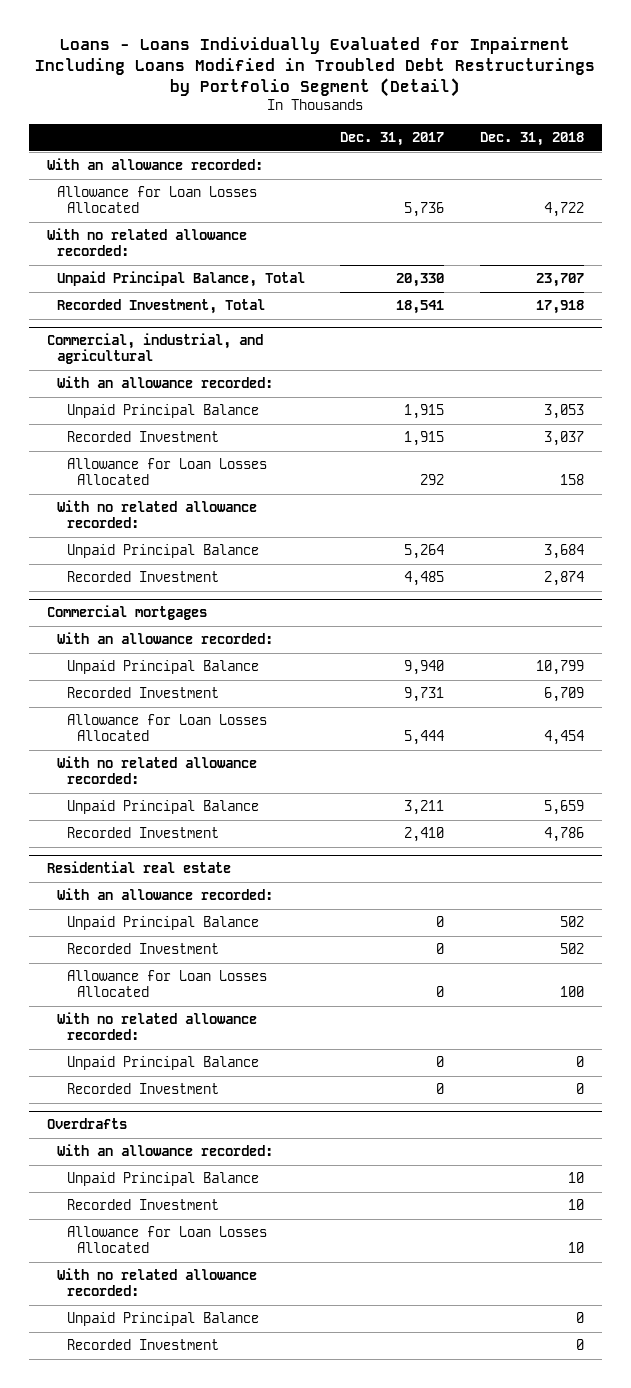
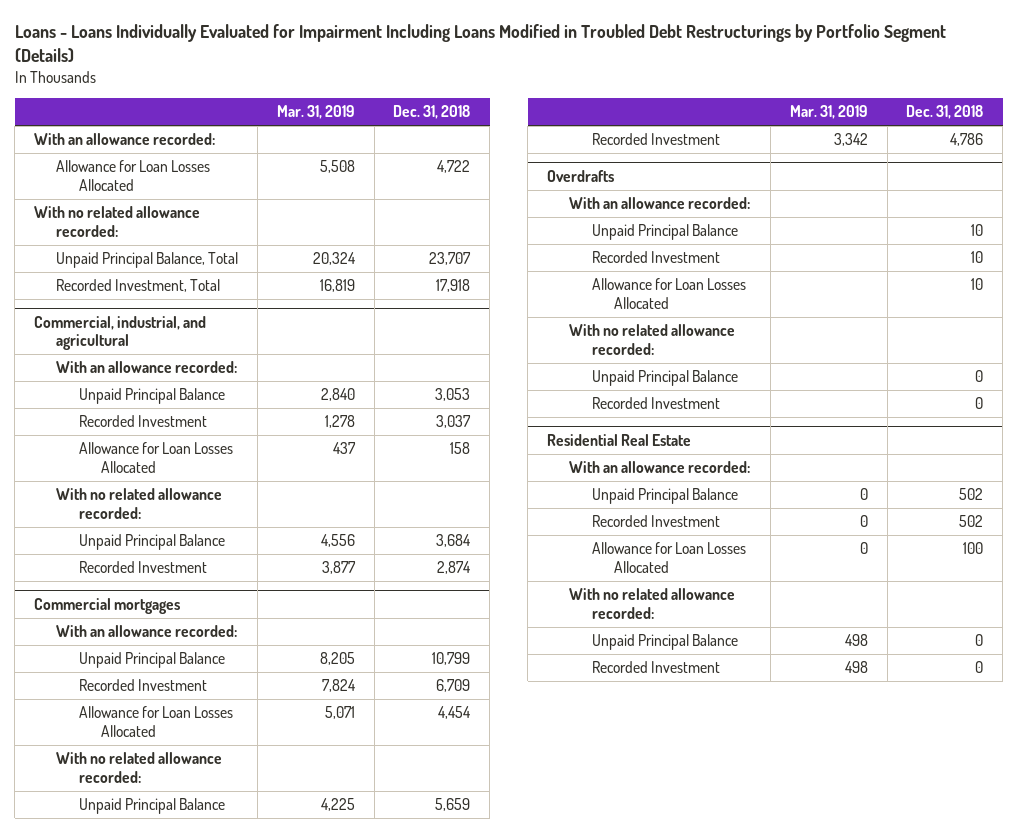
- Loans - Loans Individually Evaluated for Impairment Including Loans Modified in Troubled Debt Restructurings by Portfolio Segment (Detail)
+ Loans - Loans Individually Evaluated for Impairment Including Loans Modified in Troubled Debt Restructurings by Portfolio Segment (Details)
- | Dec. 31, 2017 | Dec. 31, 2018
+ | Mar. 31, 2019 | Dec. 31, 2018
- Residential real estate
- With an allowance recorded:
- Unpaid Principal Balance | 0 | 502
- Recorded Investment | 0 | 502
- Allowance for Loan Losses Allocated | 0 | 100
- With no related allowance recorded:
- Unpaid Principal Balance | 0 | 0
- Recorded Investment | 0 | 0
+ Residential Real Estate
+ With an allowance recorded:
+ Unpaid Principal Balance | 0 | 502
+ Recorded Investment | 0 | 502
+ Allowance for Loan Losses Allocated | 0 | 100
+ With no related allowance recorded:
+ Unpaid Principal Balance | 498 | 0
+ Recorded Investment | 498 | 0

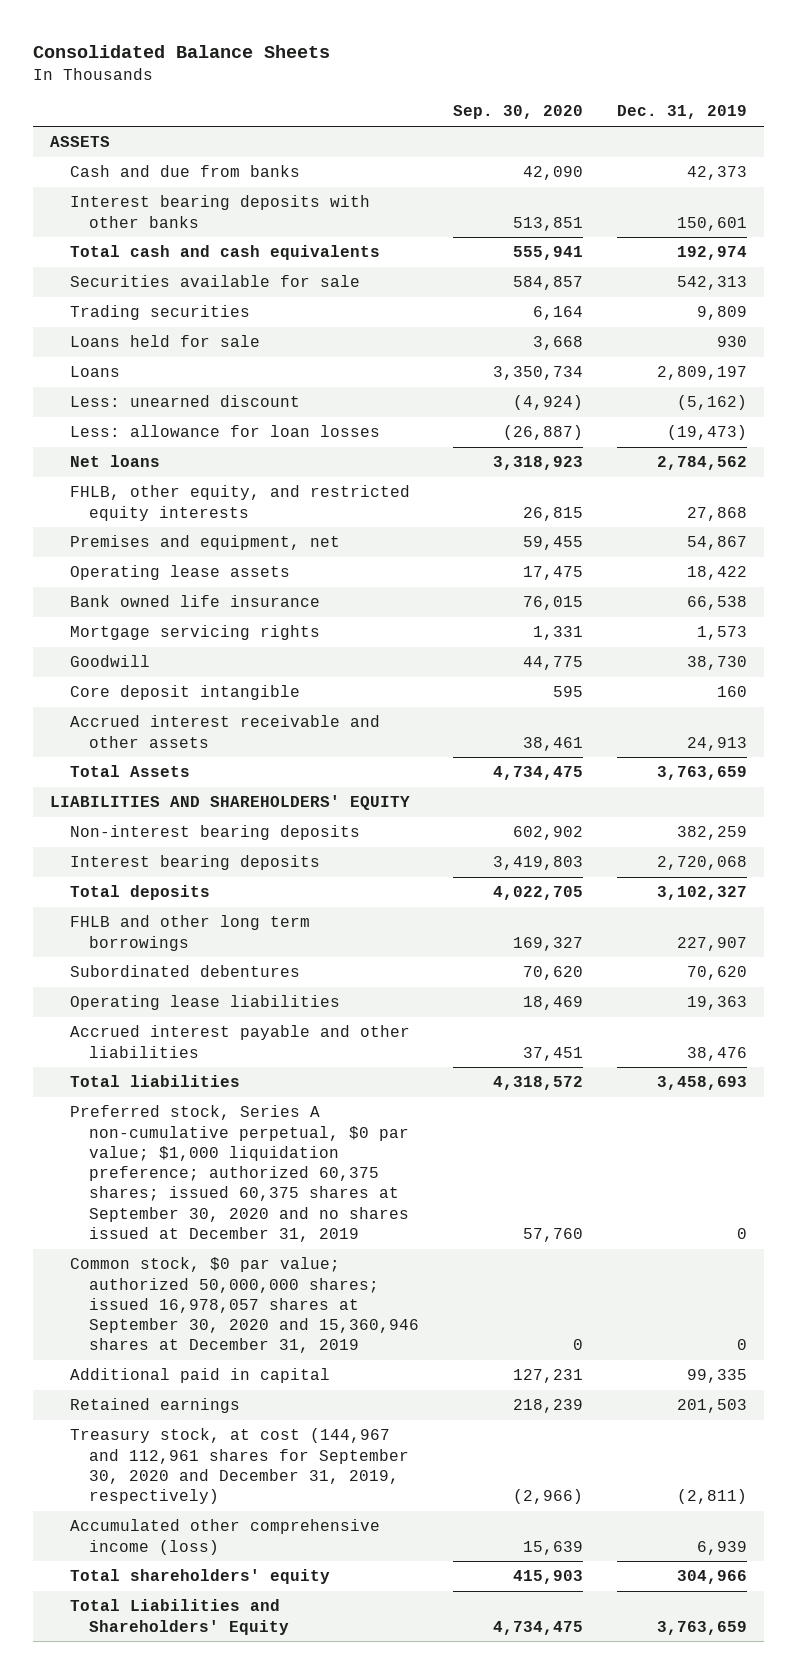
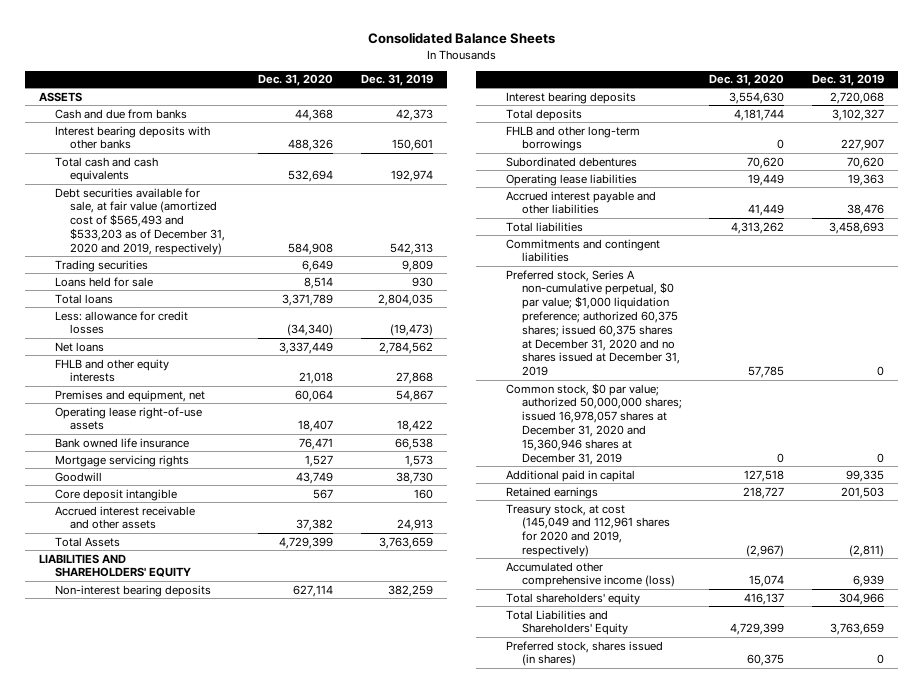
- | Sep. 30, 2020 | Dec. 31, 2019
+ | Dec. 31, 2020 | Dec. 31, 2019
- Securities available for sale | 584,857 | 542,313
+ Debt securities available for sale, at fair value (amortized cost of $565,493 and $533,203 as of December 31, 2020 and 2019, respectively) | 584,908 | 542,313
- Loans | 3,350,734 | 2,809,197
- Less: unearned discount | (4,924) | (5,162)
- Less: allowance for loan losses | (26,887) | (19,473)
+ Total loans | 3,371,789 | 2,804,035
+ Less: allowance for credit losses | (34,340) | (19,473)
- FHLB, other equity, and restricted equity interests | 26,815 | 27,868
+ FHLB and other equity interests | 21,018 | 27,868
- Operating lease assets | 17,475 | 18,422
+ Operating lease right-of-use assets | 18,407 | 18,422
- FHLB and other long term borrowings | 169,327 | 227,907
+ FHLB and other long-term borrowings | 0 | 227,907
- Preferred stock, Series A non-cumulative perpetual, $0 par value; $1,000 liquidation preference; authorized 60,375 shares; issued 60,375 shares at September 30, 2020 and no shares issued at December 31, 2019 | 57,760 | 0
- Common stock, $0 par value; authorized 50,000,000 shares; issued 16,978,057 shares at September 30, 2020 and 15,360,946 shares at December 31, 2019 | 0 | 0
+ Commitments and contingent liabilities
+ Preferred stock, Series A non-cumulative perpetual, $0 par value; $1,000 liquidation preference; authorized 60,375 shares; issued 60,375 shares at December 31, 2020 and no shares issued at December 31, 2019 | 57,785 | 0
+ Common stock, $0 par value; authorized 50,000,000 shares; issued 16,978,057 shares at December 31, 2020 and 15,360,946 shares at December 31, 2019 | 0 | 0
- Treasury stock, at cost (144,967 and 112,961 shares for September 30, 2020 and December 31, 2019, respectively) | (2,966) | (2,811)
+ Treasury stock, at cost (145,049 and 112,961 shares for 2020 and 2019, respectively) | (2,967) | (2,811)
+ Preferred stock, shares issued (in shares) | 60,375 | 0

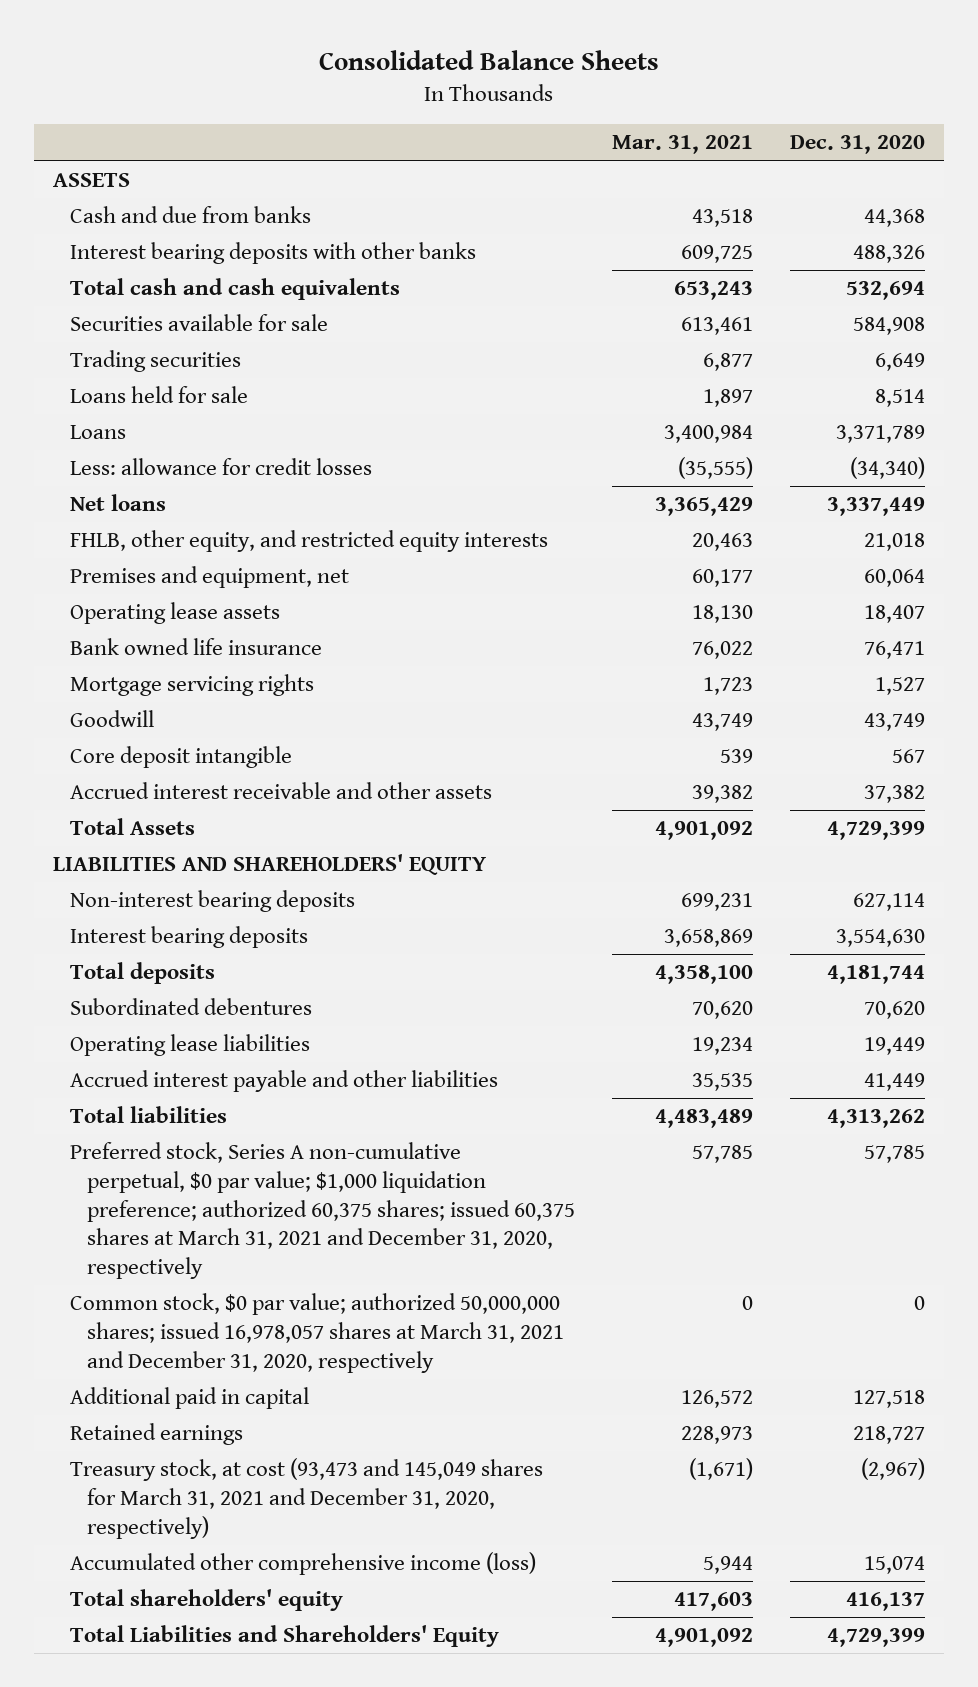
- | Dec. 31, 2020 | Dec. 31, 2019
+ | Mar. 31, 2021 | Dec. 31, 2020
- Debt securities available for sale, at fair value (amortized cost of $565,493 and $533,203 as of December 31, 2020 and 2019, respectively) | 584,908 | 542,313
+ Securities available for sale | 613,461 | 584,908
- Total loans | 3,371,789 | 2,804,035
+ Loans | 3,400,984 | 3,371,789
- FHLB and other equity interests | 21,018 | 27,868
+ FHLB, other equity, and restricted equity interests | 20,463 | 21,018
- Operating lease right-of-use assets | 18,407 | 18,422
+ Operating lease assets | 18,130 | 18,407
- FHLB and other long-term borrowings | 0 | 227,907
- Commitments and contingent liabilities
- Preferred stock, Series A non-cumulative perpetual, $0 par value; $1,000 liquidation preference; authorized 60,375 shares; issued 60,375 shares at December 31, 2020 and no shares issued at December 31, 2019 | 57,785 | 0
- Common stock, $0 par value; authorized 50,000,000 shares; issued 16,978,057 shares at December 31, 2020 and 15,360,946 shares at December 31, 2019 | 0 | 0
+ Preferred stock, Series A non-cumulative perpetual, $0 par value; $1,000 liquidation preference; authorized 60,375 shares; issued 60,375 shares at March 31, 2021 and December 31, 2020, respectively | 57,785 | 57,785
+ Common stock, $0 par value; authorized 50,000,000 shares; issued 16,978,057 shares at March 31, 2021 and December 31, 2020, respectively | 0 | 0
- Treasury stock, at cost (145,049 and 112,961 shares for 2020 and 2019, respectively) | (2,967) | (2,811)
+ Treasury stock, at cost (93,473 and 145,049 shares for March 31, 2021 and December 31, 2020, respectively) | (1,671) | (2,967)
- Preferred stock, shares issued (in shares) | 60,375 | 0

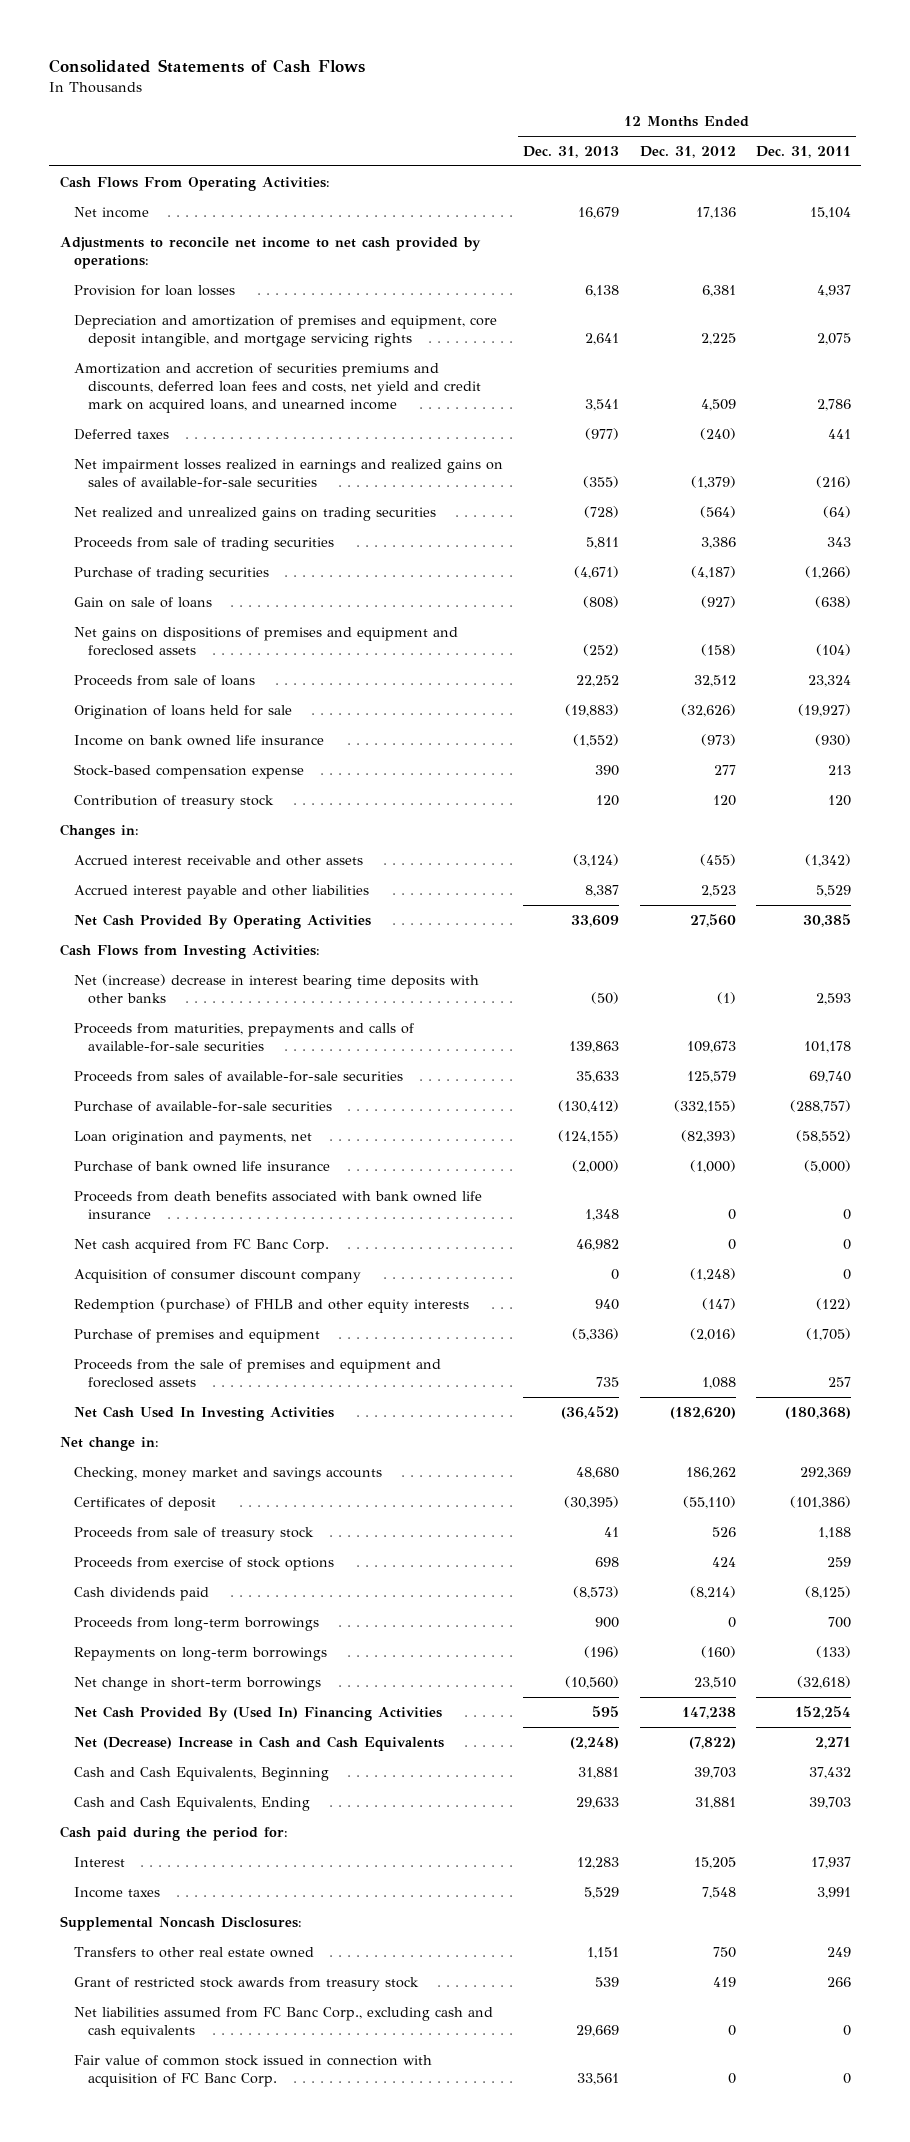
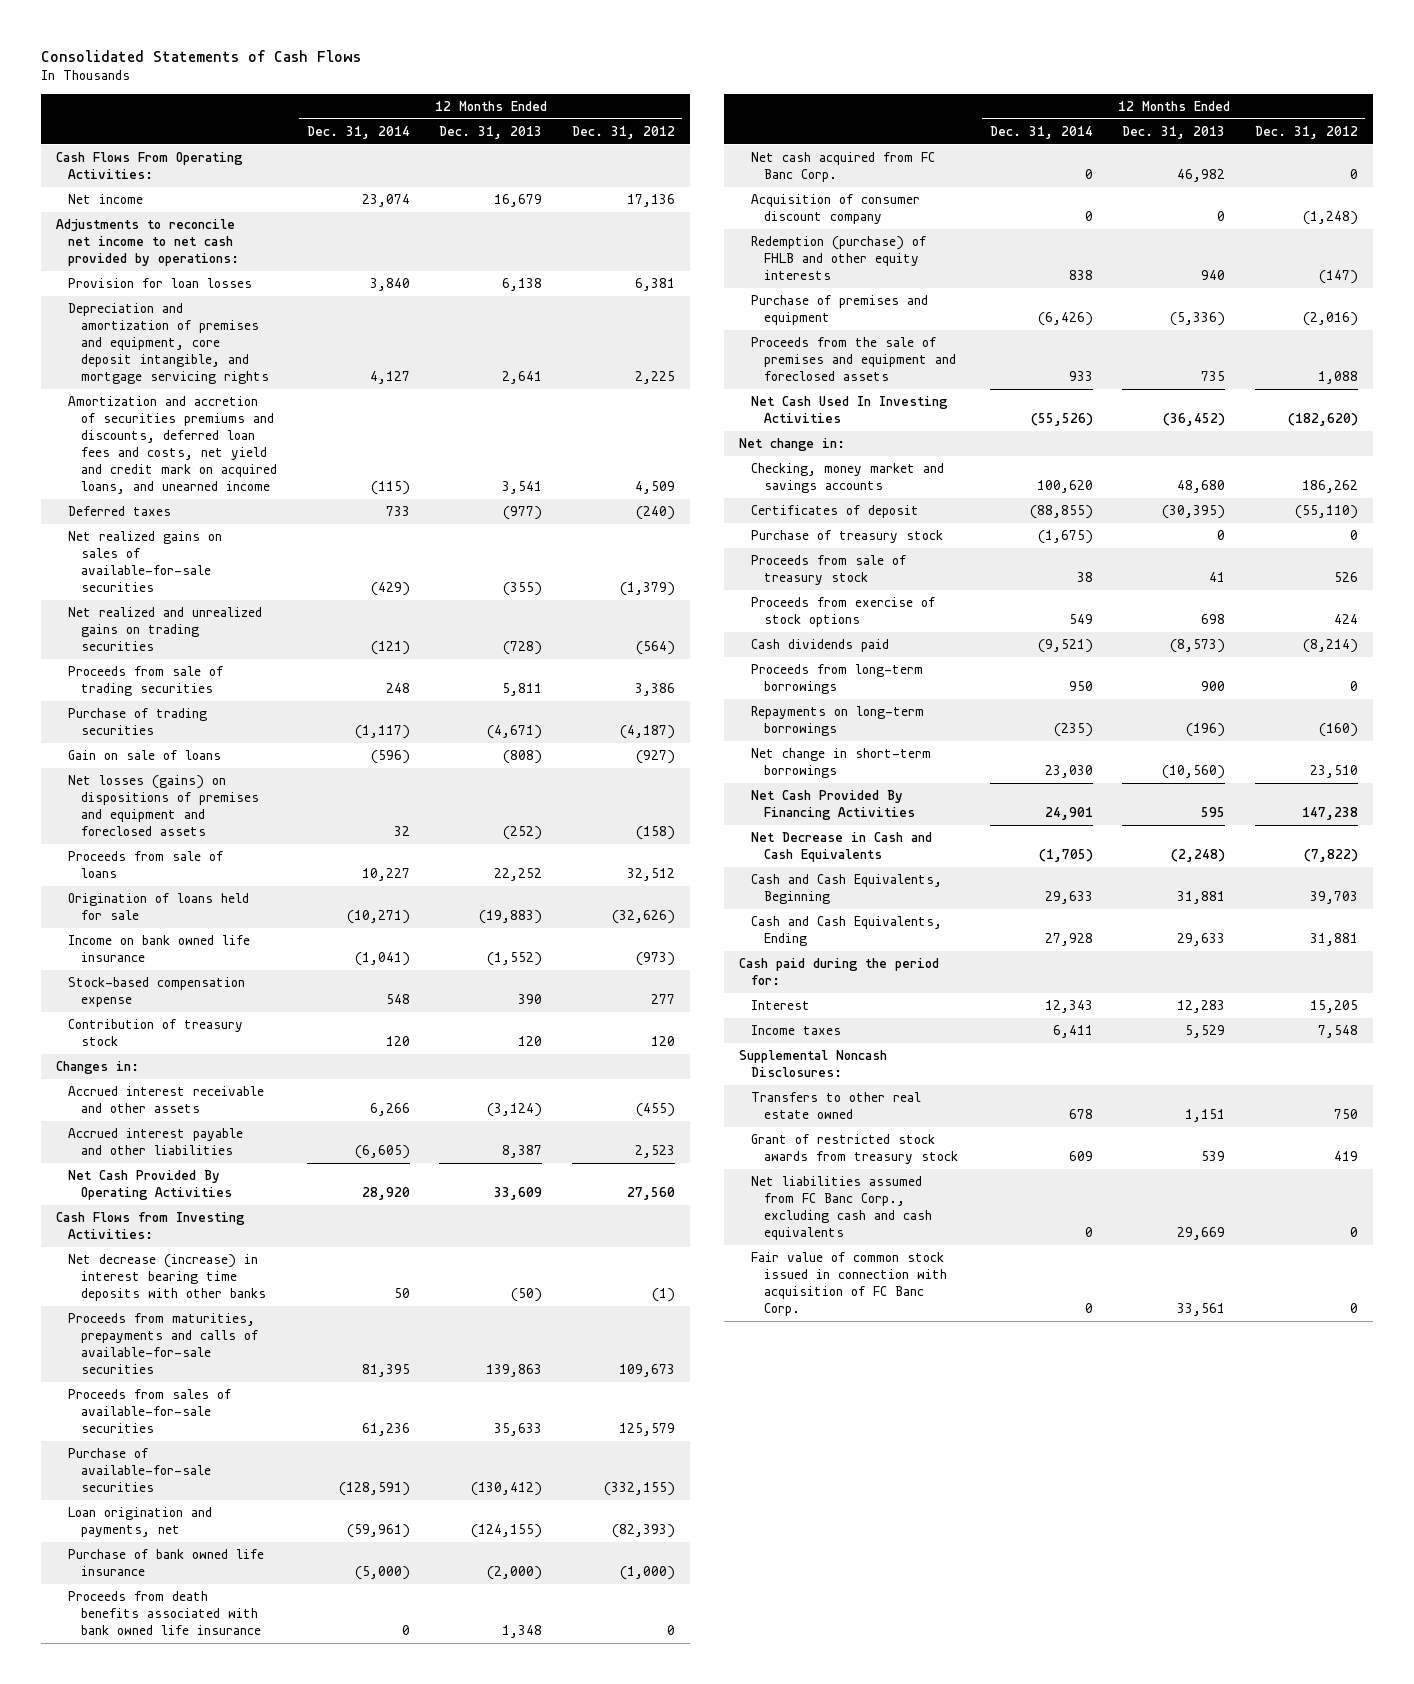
- | 12 Months Ended Dec. 31, 2013 | 12 Months Ended Dec. 31, 2012 | 12 Months Ended Dec. 31, 2011
+ | 12 Months Ended Dec. 31, 2014 | 12 Months Ended Dec. 31, 2013 | 12 Months Ended Dec. 31, 2012
- Net impairment losses realized in earnings and realized gains on sales of available-for-sale securities | (355) | (1,379) | (216)
+ Net realized gains on sales of available-for-sale securities | (429) | (355) | (1,379)
- Net gains on dispositions of premises and equipment and foreclosed assets | (252) | (158) | (104)
+ Net losses (gains) on dispositions of premises and equipment and foreclosed assets | 32 | (252) | (158)
- Net (increase) decrease in interest bearing time deposits with other banks | (50) | (1) | 2,593
+ Net decrease (increase) in interest bearing time deposits with other banks | 50 | (50) | (1)
+ Purchase of treasury stock | (1,675) | 0 | 0
- Net Cash Provided By (Used In) Financing Activities | 595 | 147,238 | 152,254
- Net (Decrease) Increase in Cash and Cash Equivalents | (2,248) | (7,822) | 2,271
+ Net Cash Provided By Financing Activities | 24,901 | 595 | 147,238
+ Net Decrease in Cash and Cash Equivalents | (1,705) | (2,248) | (7,822)

